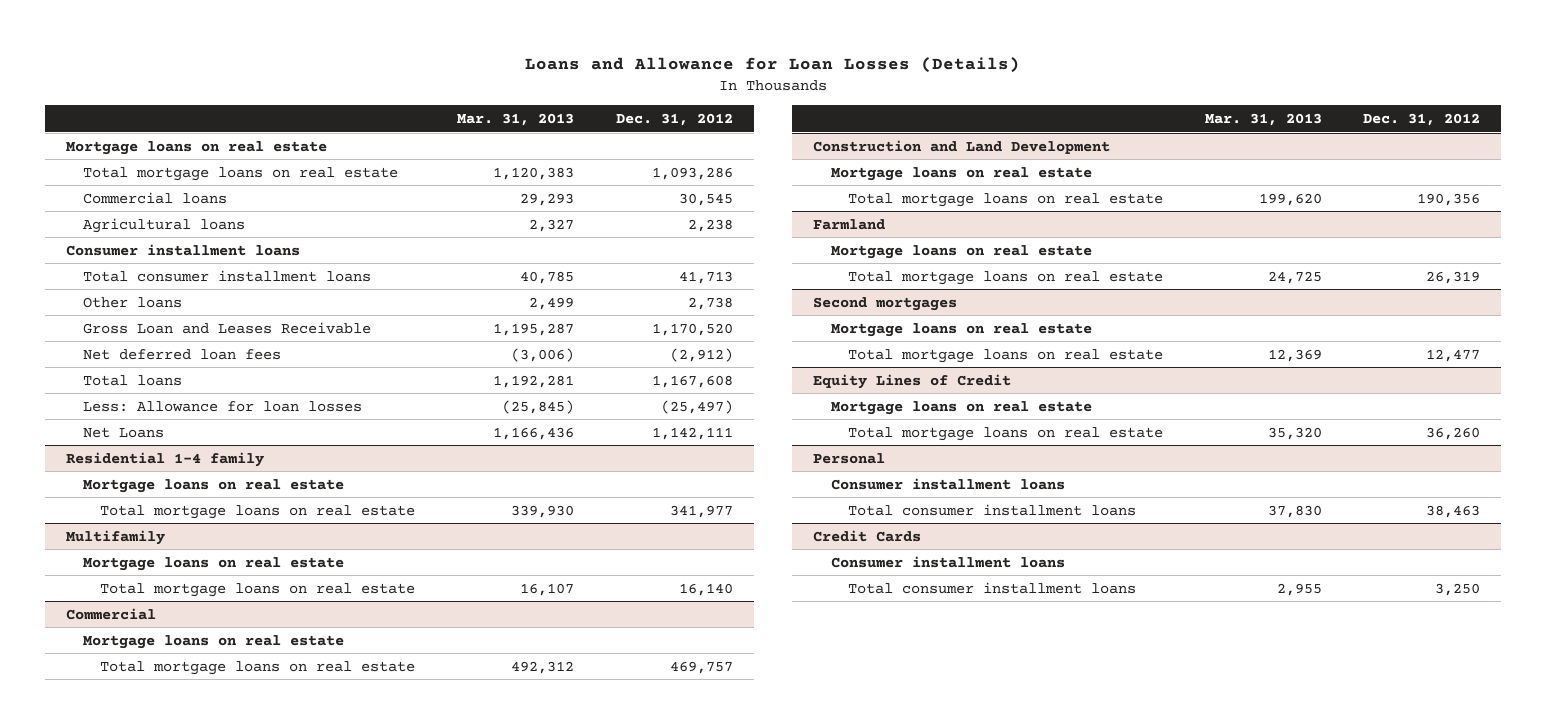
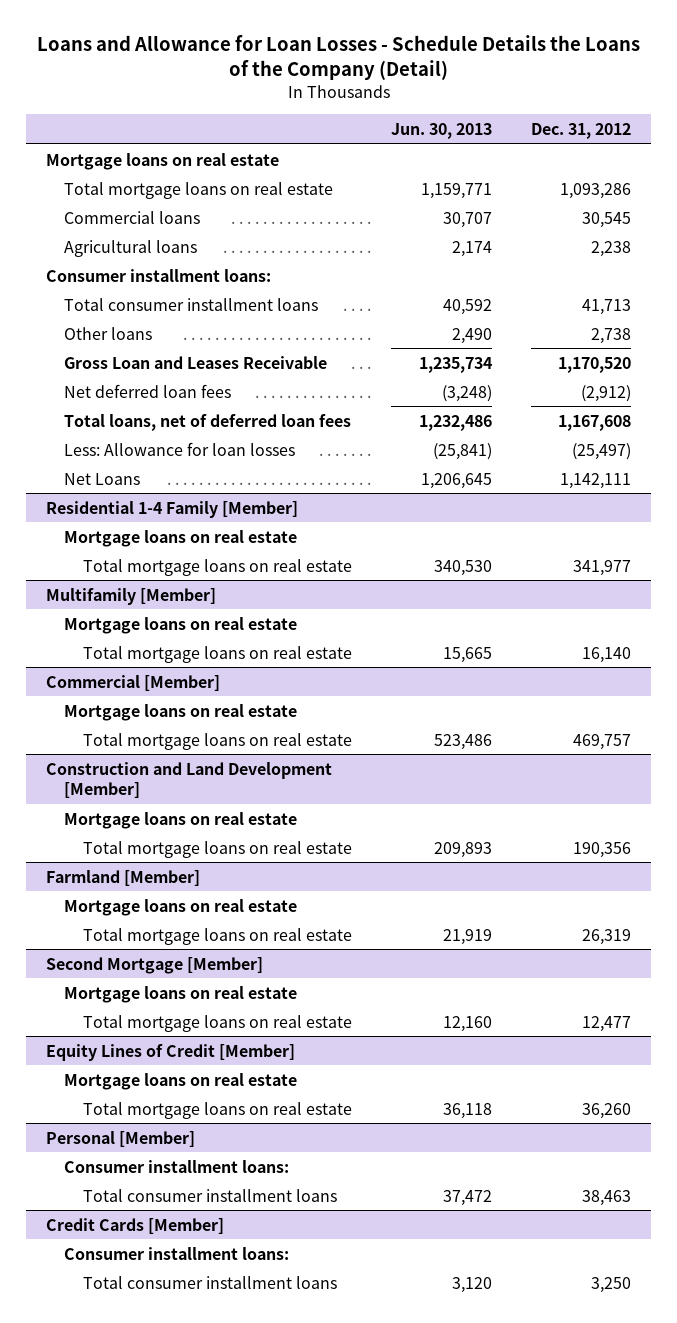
- Loans and Allowance for Loan Losses (Details)
+ Loans and Allowance for Loan Losses - Schedule Details the Loans of the Company (Detail)
- | Mar. 31, 2013 | Dec. 31, 2012
+ | Jun. 30, 2013 | Dec. 31, 2012
- Consumer installment loans
+ Consumer installment loans:
- Total loans | 1,192,281 | 1,167,608
+ Total loans, net of deferred loan fees | 1,232,486 | 1,167,608
- Residential 1-4 family
+ Residential 1-4 Family [Member]
- Multifamily
+ Multifamily [Member]
- Commercial
+ Commercial [Member]
- Construction and Land Development
+ Construction and Land Development [Member]
- Farmland
+ Farmland [Member]
- Second mortgages
+ Second Mortgage [Member]
- Equity Lines of Credit
+ Equity Lines of Credit [Member]
- Personal
- Consumer installment loans
+ Personal [Member]
+ Consumer installment loans:
- Credit Cards
- Consumer installment loans
+ Credit Cards [Member]
+ Consumer installment loans:

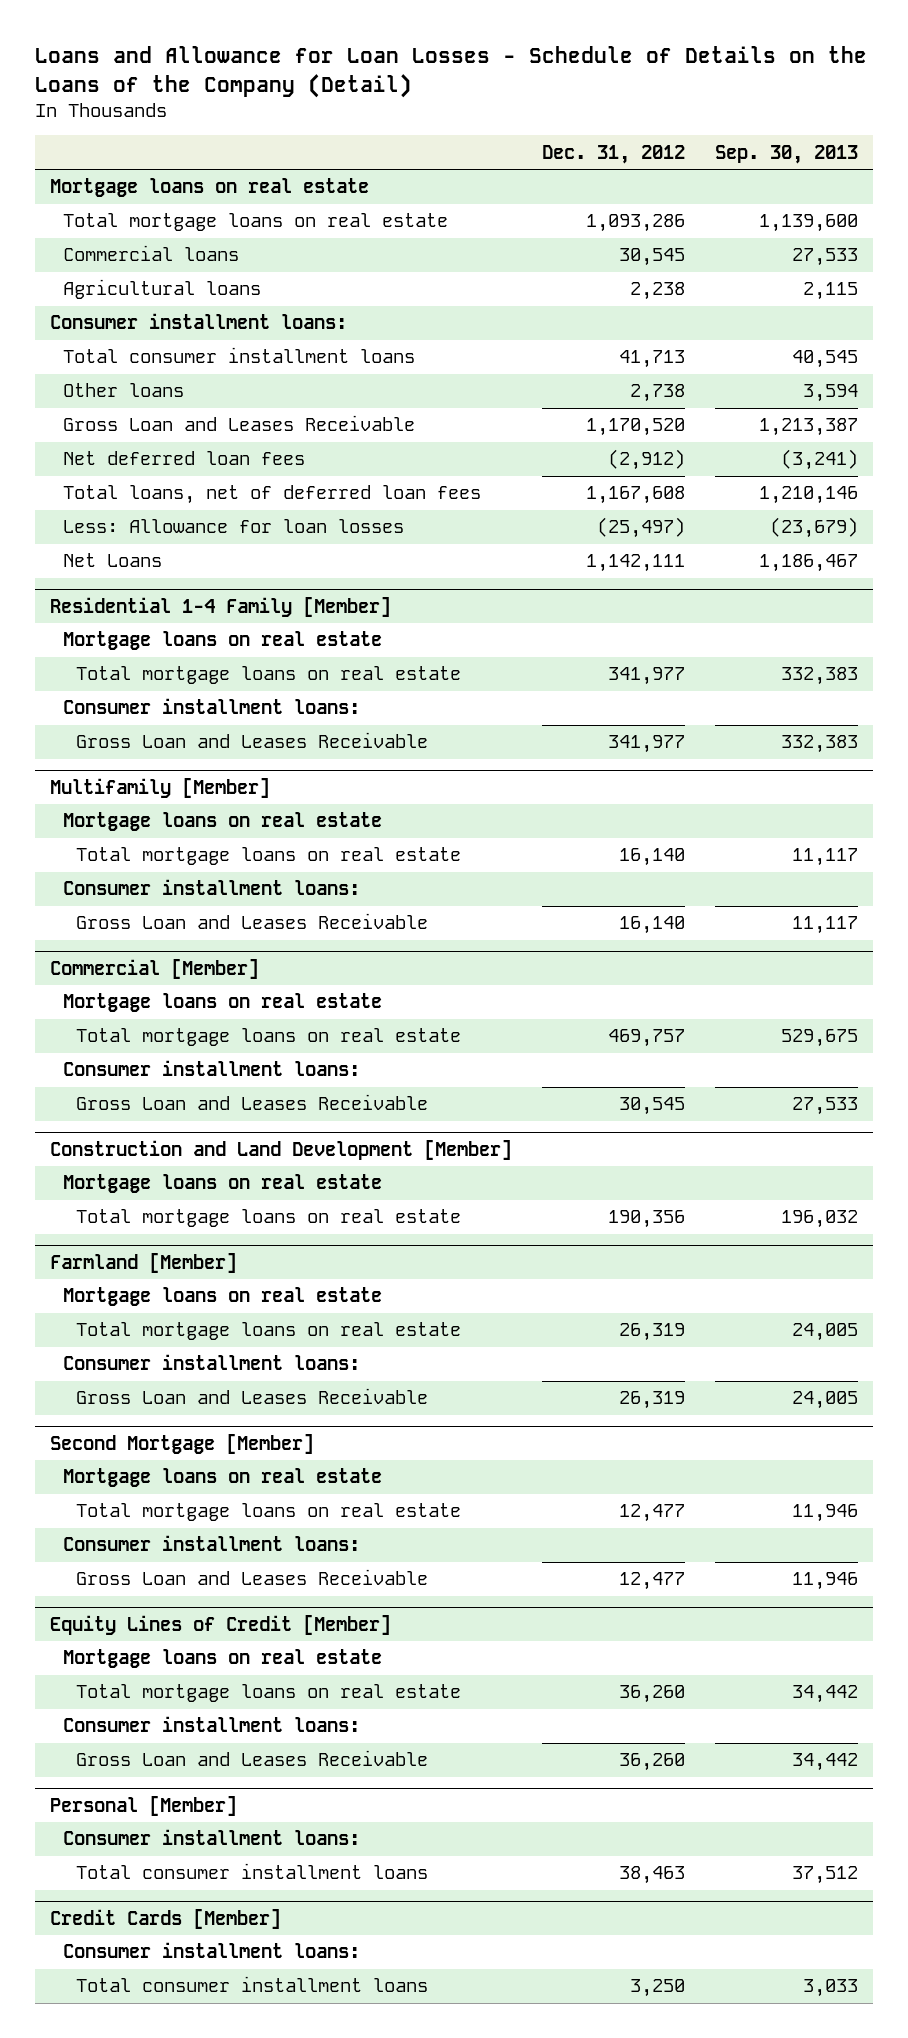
- Loans and Allowance for Loan Losses - Schedule Details the Loans of the Company (Detail)
+ Loans and Allowance for Loan Losses - Schedule of Details on the Loans of the Company (Detail)
- | Jun. 30, 2013 | Dec. 31, 2012
+ | Dec. 31, 2012 | Sep. 30, 2013
@ Residential 1-4 Family [Member]
+ Consumer installment loans:
+ Gross Loan and Leases Receivable | 341,977 | 332,383
@ Multifamily [Member]
+ Consumer installment loans:
+ Gross Loan and Leases Receivable | 16,140 | 11,117
@ Commercial [Member]
+ Consumer installment loans:
+ Gross Loan and Leases Receivable | 30,545 | 27,533
@ Farmland [Member]
+ Consumer installment loans:
+ Gross Loan and Leases Receivable | 26,319 | 24,005
@ Second Mortgage [Member]
+ Consumer installment loans:
+ Gross Loan and Leases Receivable | 12,477 | 11,946
@ Equity Lines of Credit [Member]
+ Consumer installment loans:
+ Gross Loan and Leases Receivable | 36,260 | 34,442

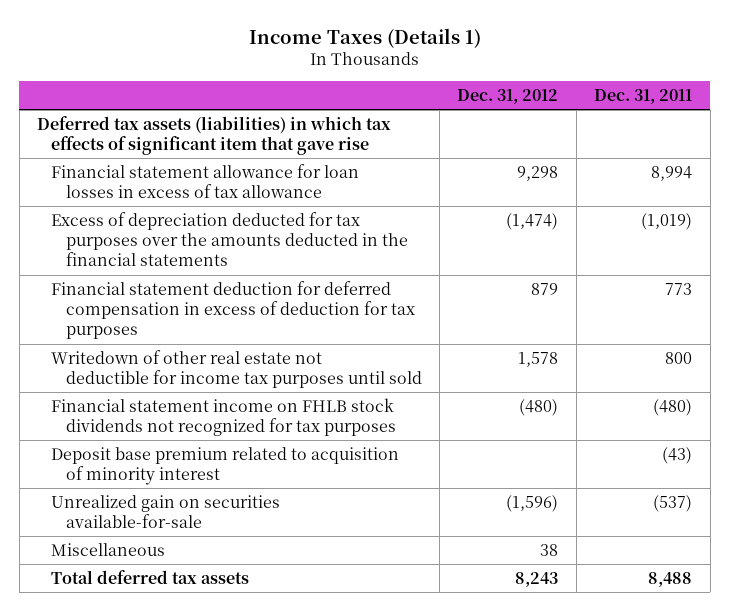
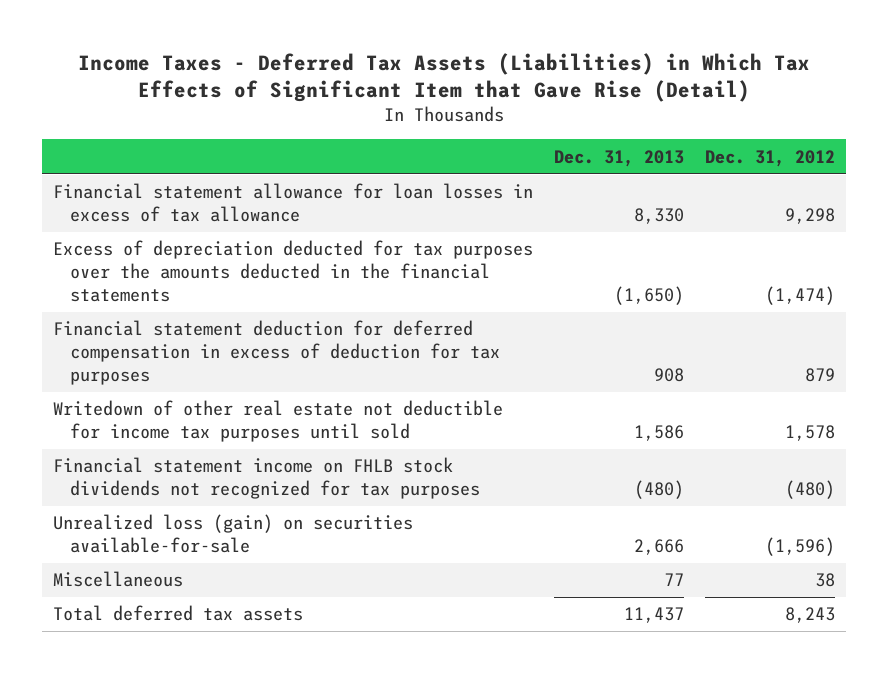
- Income Taxes (Details 1)
+ Income Taxes - Deferred Tax Assets (Liabilities) in Which Tax Effects of Significant Item that Gave Rise (Detail)
- | Dec. 31, 2012 | Dec. 31, 2011
+ | Dec. 31, 2013 | Dec. 31, 2012
- Deferred tax assets (liabilities) in which tax effects of significant item that gave rise
- Deposit base premium related to acquisition of minority interest | | (43)
- Unrealized gain on securities available-for-sale | (1,596) | (537)
+ Unrealized loss (gain) on securities available-for-sale | 2,666 | (1,596)

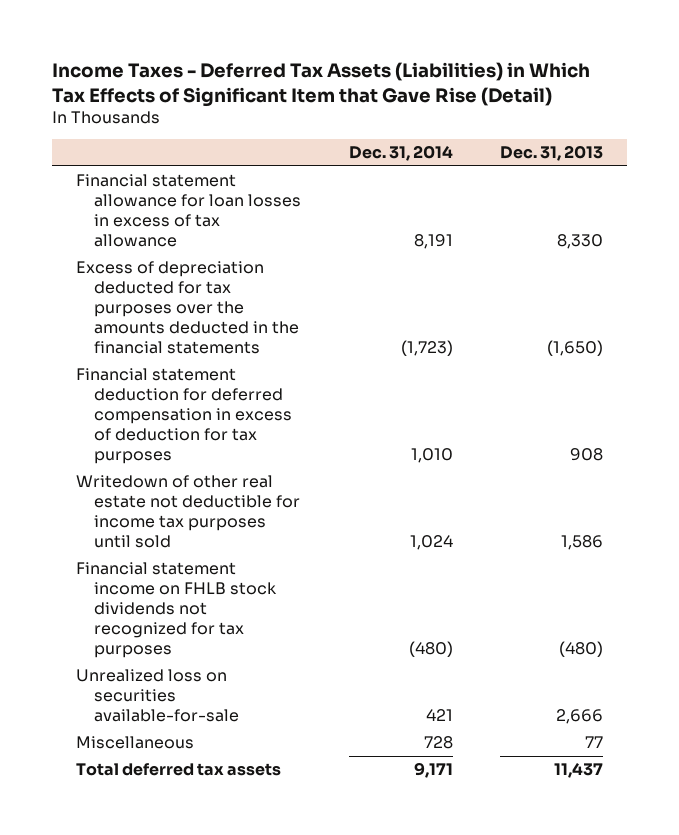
- | Dec. 31, 2013 | Dec. 31, 2012
+ | Dec. 31, 2014 | Dec. 31, 2013
- Unrealized loss (gain) on securities available-for-sale | 2,666 | (1,596)
+ Unrealized loss on securities available-for-sale | 421 | 2,666

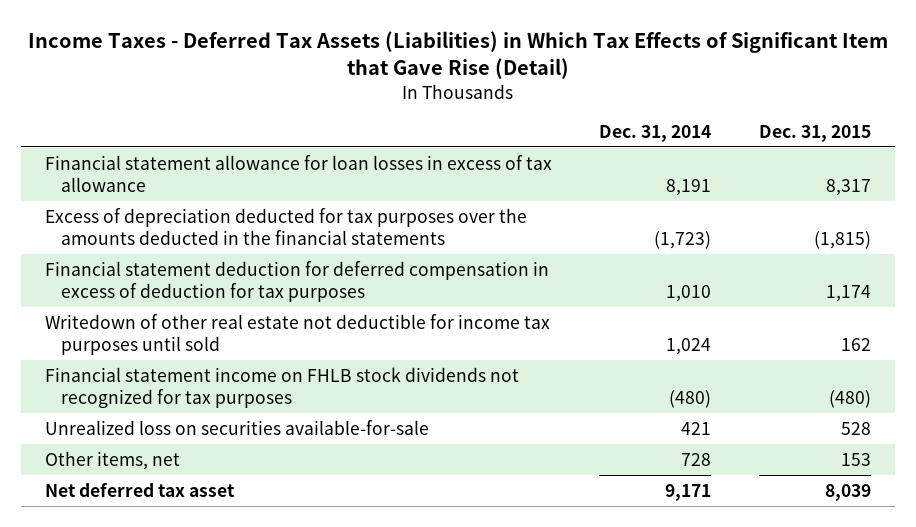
- | Dec. 31, 2014 | Dec. 31, 2013
+ | Dec. 31, 2014 | Dec. 31, 2015
- Miscellaneous | 728 | 77
- Total deferred tax assets | 9,171 | 11,437
+ Other items, net | 728 | 153
+ Net deferred tax asset | 9,171 | 8,039

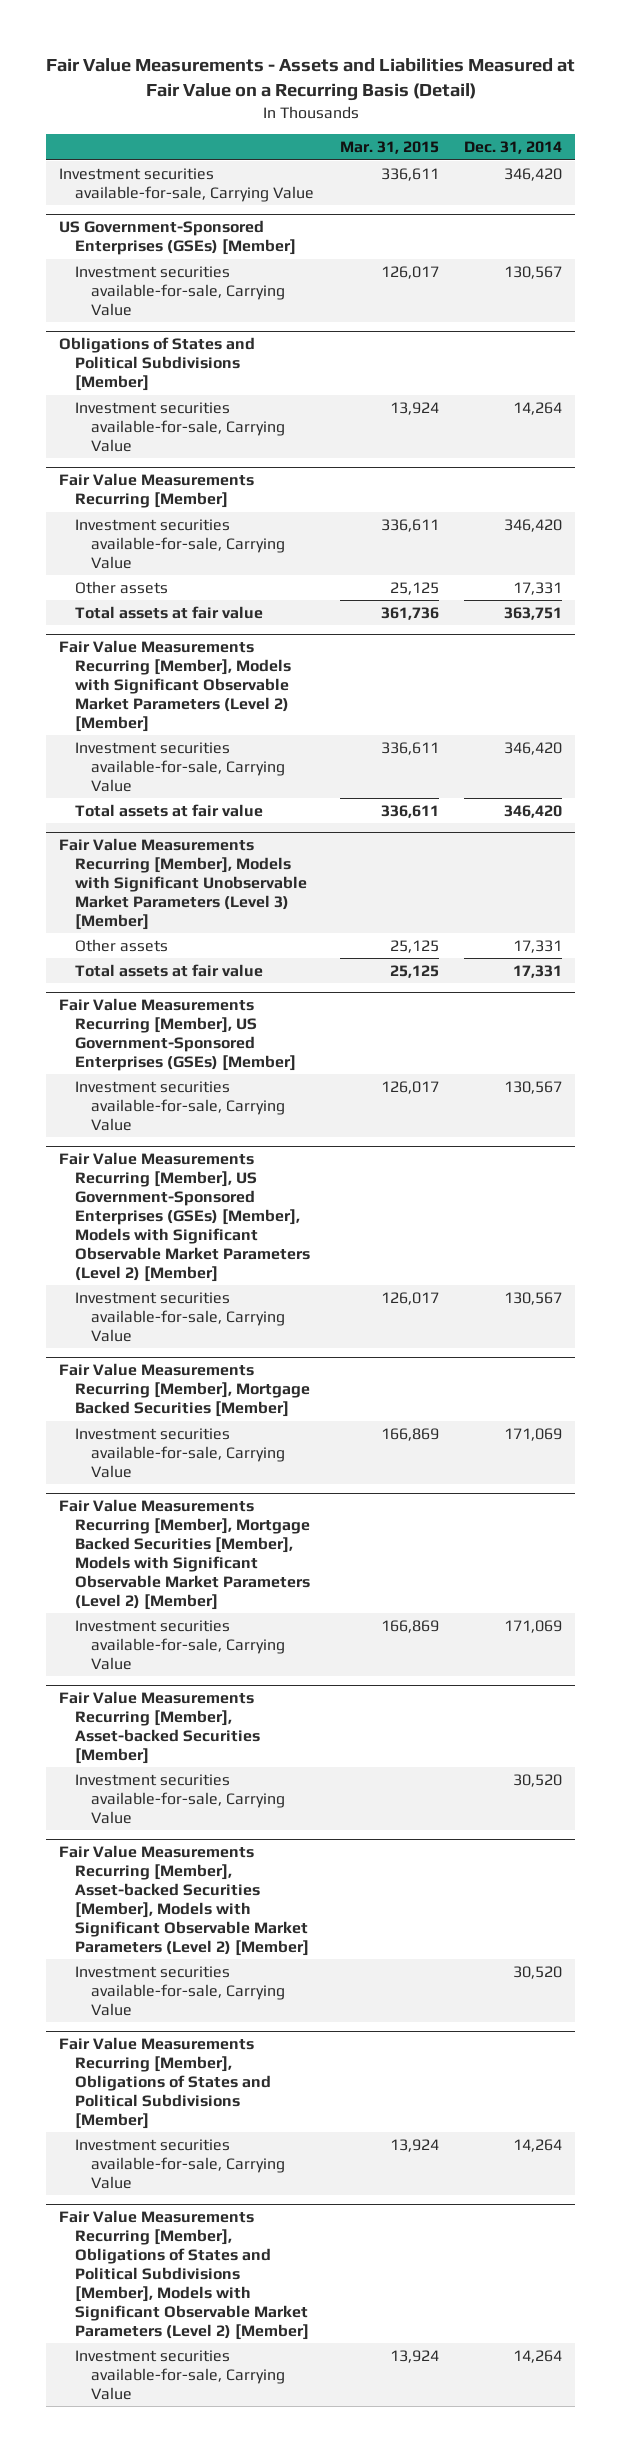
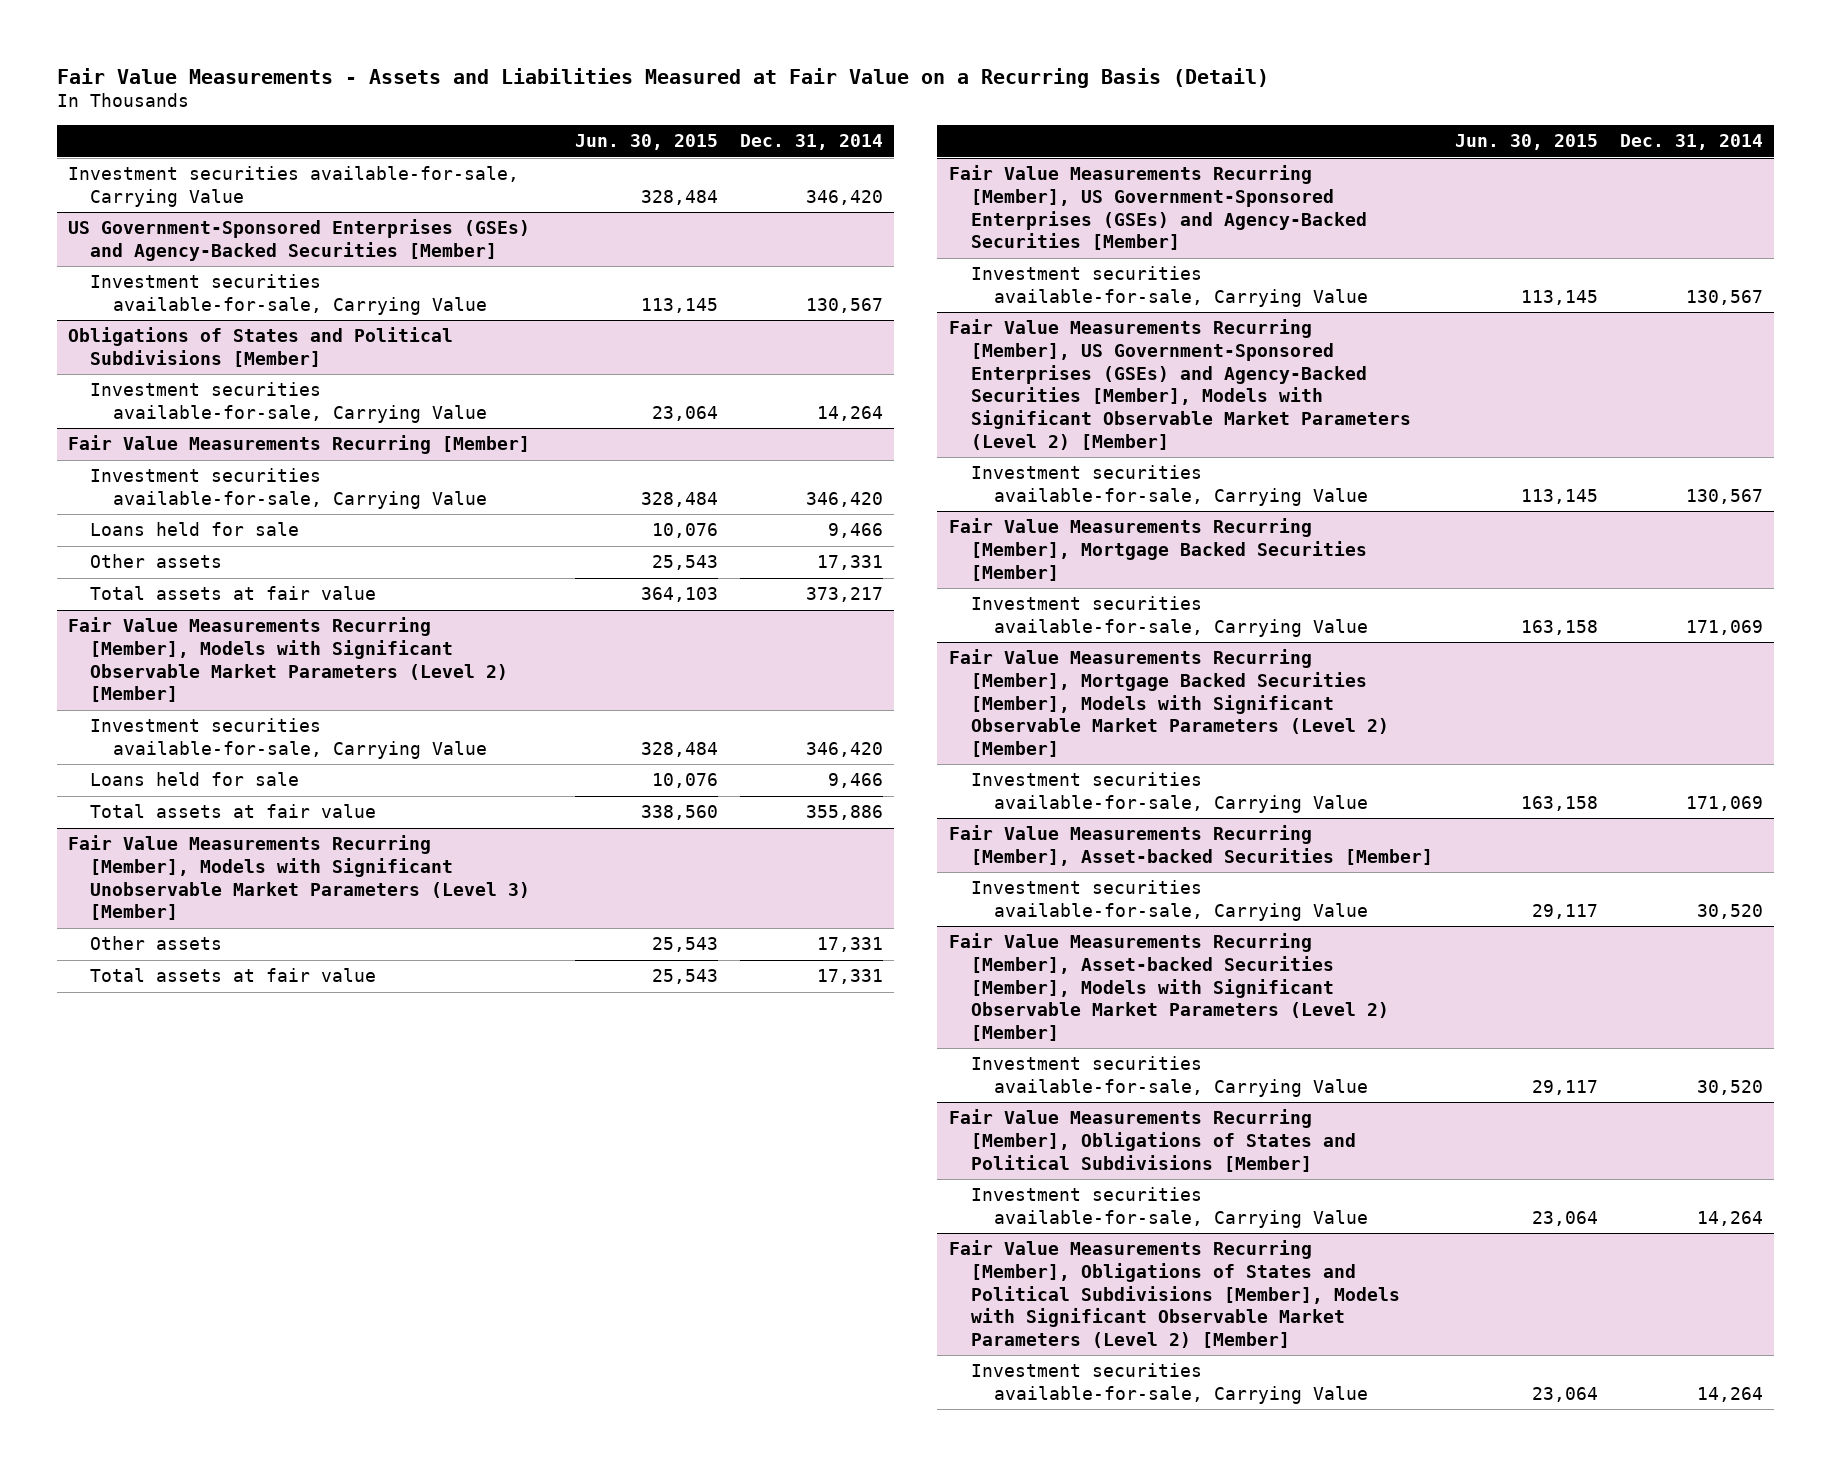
- | Mar. 31, 2015 | Dec. 31, 2014
+ | Jun. 30, 2015 | Dec. 31, 2014
- US Government-Sponsored Enterprises (GSEs) [Member]
+ US Government-Sponsored Enterprises (GSEs) and Agency-Backed Securities [Member]
@ Fair Value Measurements Recurring [Member]
+ Loans held for sale | 10,076 | 9,466
- Total assets at fair value | 361,736 | 363,751
+ Total assets at fair value | 364,103 | 373,217
@ Fair Value Measurements Recurring [Member], Models with Significant Observable Market Parameters (Level 2) [Member]
- Total assets at fair value | 336,611 | 346,420
+ Loans held for sale | 10,076 | 9,466
+ Total assets at fair value | 338,560 | 355,886
- Fair Value Measurements Recurring [Member], US Government-Sponsored Enterprises (GSEs) [Member]
+ Fair Value Measurements Recurring [Member], US Government-Sponsored Enterprises (GSEs) and Agency-Backed Securities [Member]
- Fair Value Measurements Recurring [Member], US Government-Sponsored Enterprises (GSEs) [Member], Models with Significant Observable Market Parameters (Level 2) [Member]
+ Fair Value Measurements Recurring [Member], US Government-Sponsored Enterprises (GSEs) and Agency-Backed Securities [Member], Models with Significant Observable Market Parameters (Level 2) [Member]

